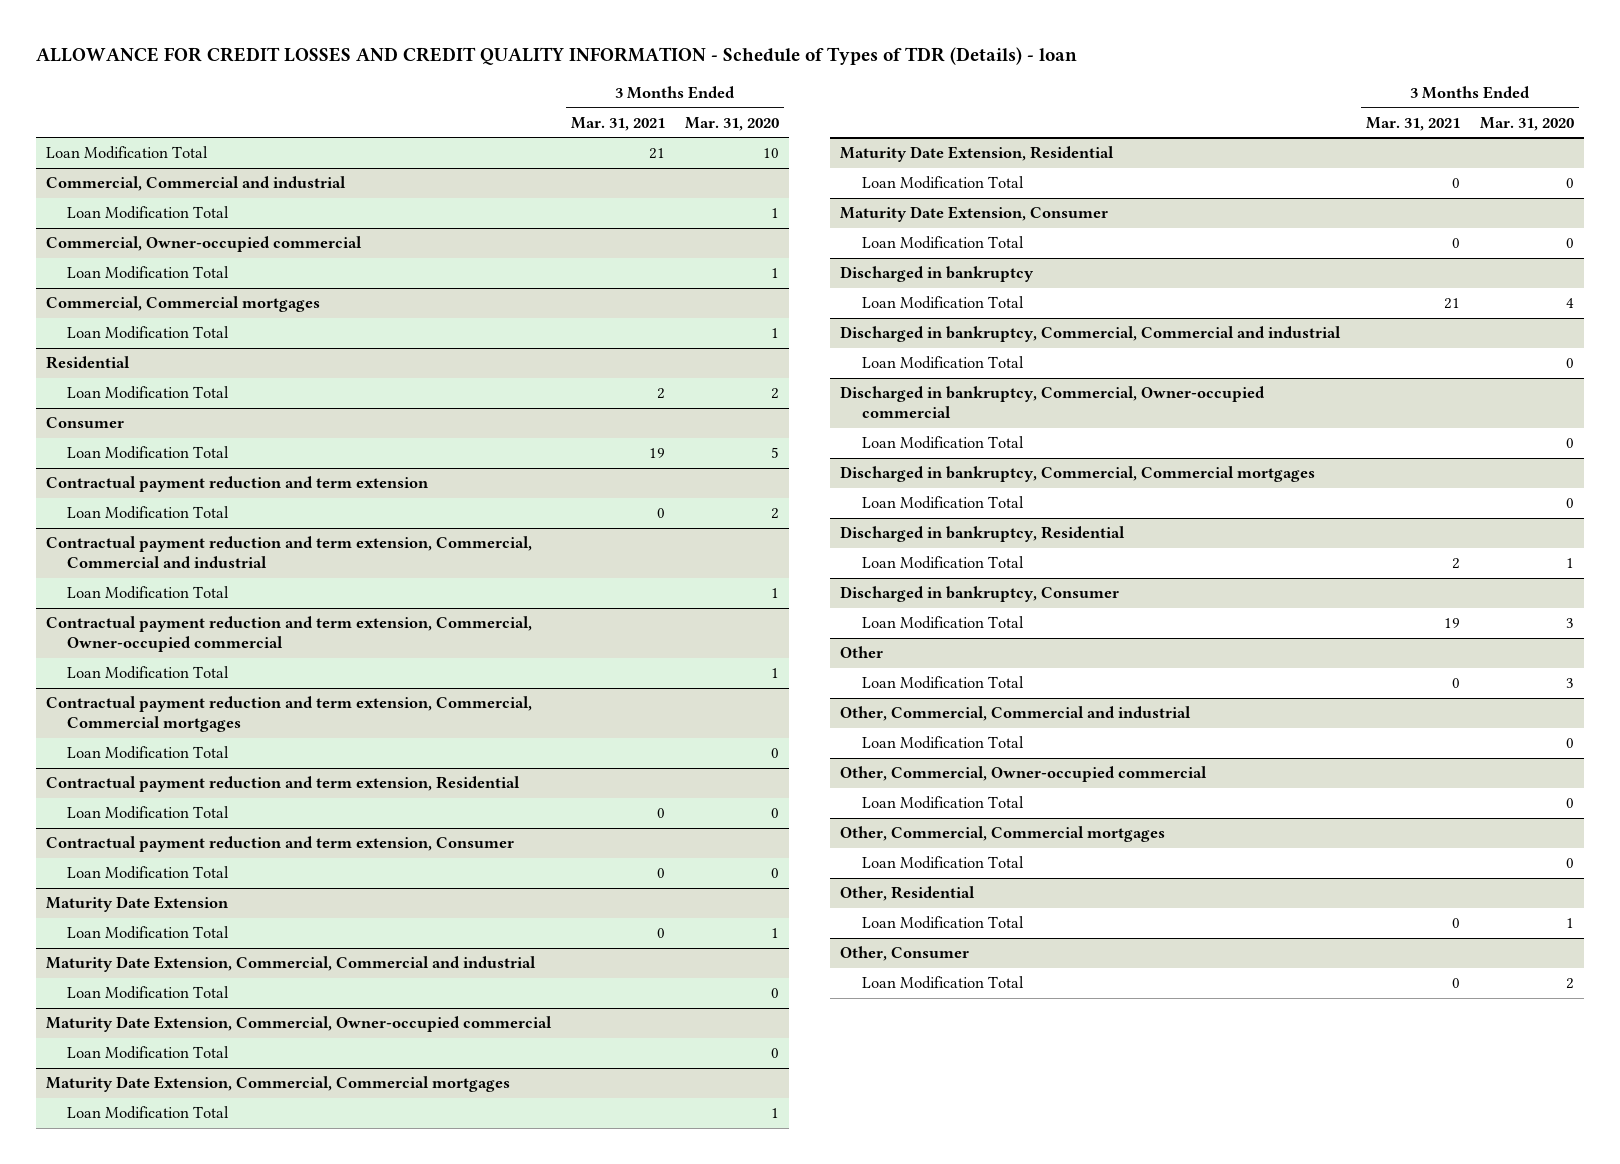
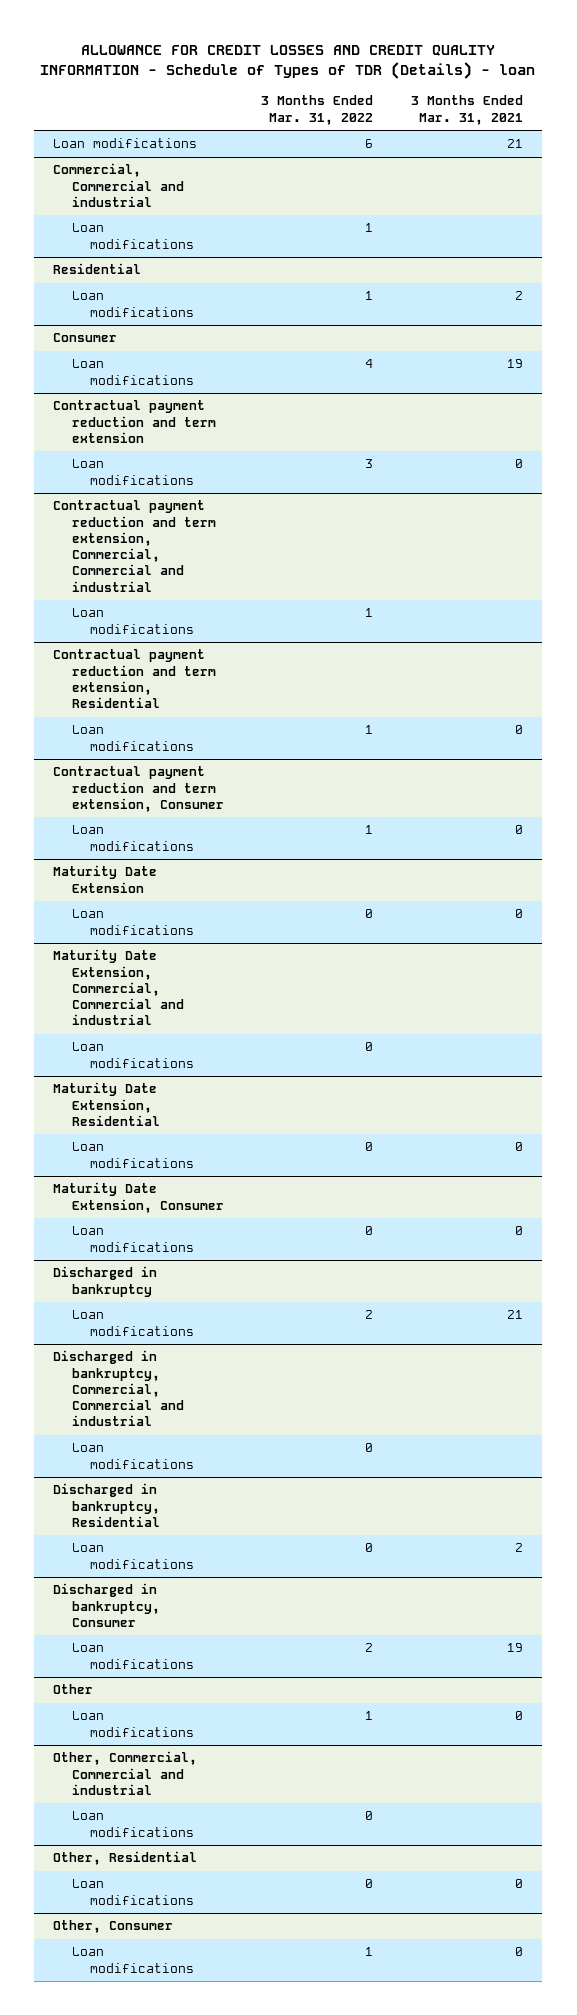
- | 3 Months Ended Mar. 31, 2021 | 3 Months Ended Mar. 31, 2020
+ | 3 Months Ended Mar. 31, 2022 | 3 Months Ended Mar. 31, 2021
- Loan Modification Total | 21 | 10
+ Loan modifications | 6 | 21
@ Commercial, Commercial and industrial
- Loan Modification Total | | 1
- Commercial, Owner-occupied commercial
- Loan Modification Total | | 1
- Commercial, Commercial mortgages
- Loan Modification Total | | 1
@ Commercial, Commercial and industrial
+ Loan modifications | 1 |
@ Residential
- Loan Modification Total | 2 | 2
+ Loan modifications | 1 | 2
@ Consumer
- Loan Modification Total | 19 | 5
+ Loan modifications | 4 | 19
@ Contractual payment reduction and term extension
- Loan Modification Total | 0 | 2
+ Loan modifications | 3 | 0
@ Contractual payment reduction and term extension, Commercial, Commercial and industrial
- Loan Modification Total | | 1
- Contractual payment reduction and term extension, Commercial, Owner-occupied commercial
- Loan Modification Total | | 1
- Contractual payment reduction and term extension, Commercial, Commercial mortgages
- Loan Modification Total | | 0
@ Contractual payment reduction and term extension, Commercial, Commercial and industrial
+ Loan modifications | 1 |
@ Contractual payment reduction and term extension, Residential
- Loan Modification Total | 0 | 0
+ Loan modifications | 1 | 0
@ Contractual payment reduction and term extension, Consumer
- Loan Modification Total | 0 | 0
+ Loan modifications | 1 | 0
@ Maturity Date Extension
- Loan Modification Total | 0 | 1
+ Loan modifications | 0 | 0
@ Maturity Date Extension, Commercial, Commercial and industrial
- Loan Modification Total | | 0
- Maturity Date Extension, Commercial, Owner-occupied commercial
- Loan Modification Total | | 0
- Maturity Date Extension, Commercial, Commercial mortgages
- Loan Modification Total | | 1
@ Maturity Date Extension, Commercial, Commercial and industrial
+ Loan modifications | 0 |
@ Maturity Date Extension, Residential
- Loan Modification Total | 0 | 0
+ Loan modifications | 0 | 0
@ Maturity Date Extension, Consumer
- Loan Modification Total | 0 | 0
+ Loan modifications | 0 | 0
@ Discharged in bankruptcy
- Loan Modification Total | 21 | 4
+ Loan modifications | 2 | 21
@ Discharged in bankruptcy, Commercial, Commercial and industrial
- Loan Modification Total | | 0
- Discharged in bankruptcy, Commercial, Owner-occupied commercial
- Loan Modification Total | | 0
- Discharged in bankruptcy, Commercial, Commercial mortgages
- Loan Modification Total | | 0
@ Discharged in bankruptcy, Commercial, Commercial and industrial
+ Loan modifications | 0 |
@ Discharged in bankruptcy, Residential
- Loan Modification Total | 2 | 1
+ Loan modifications | 0 | 2
@ Discharged in bankruptcy, Consumer
- Loan Modification Total | 19 | 3
+ Loan modifications | 2 | 19
@ Other
- Loan Modification Total | 0 | 3
+ Loan modifications | 1 | 0
@ Other, Commercial, Commercial and industrial
- Loan Modification Total | | 0
- Other, Commercial, Owner-occupied commercial
- Loan Modification Total | | 0
- Other, Commercial, Commercial mortgages
- Loan Modification Total | | 0
@ Other, Commercial, Commercial and industrial
+ Loan modifications | 0 |
@ Other, Residential
- Loan Modification Total | 0 | 1
+ Loan modifications | 0 | 0
@ Other, Consumer
- Loan Modification Total | 0 | 2
+ Loan modifications | 1 | 0

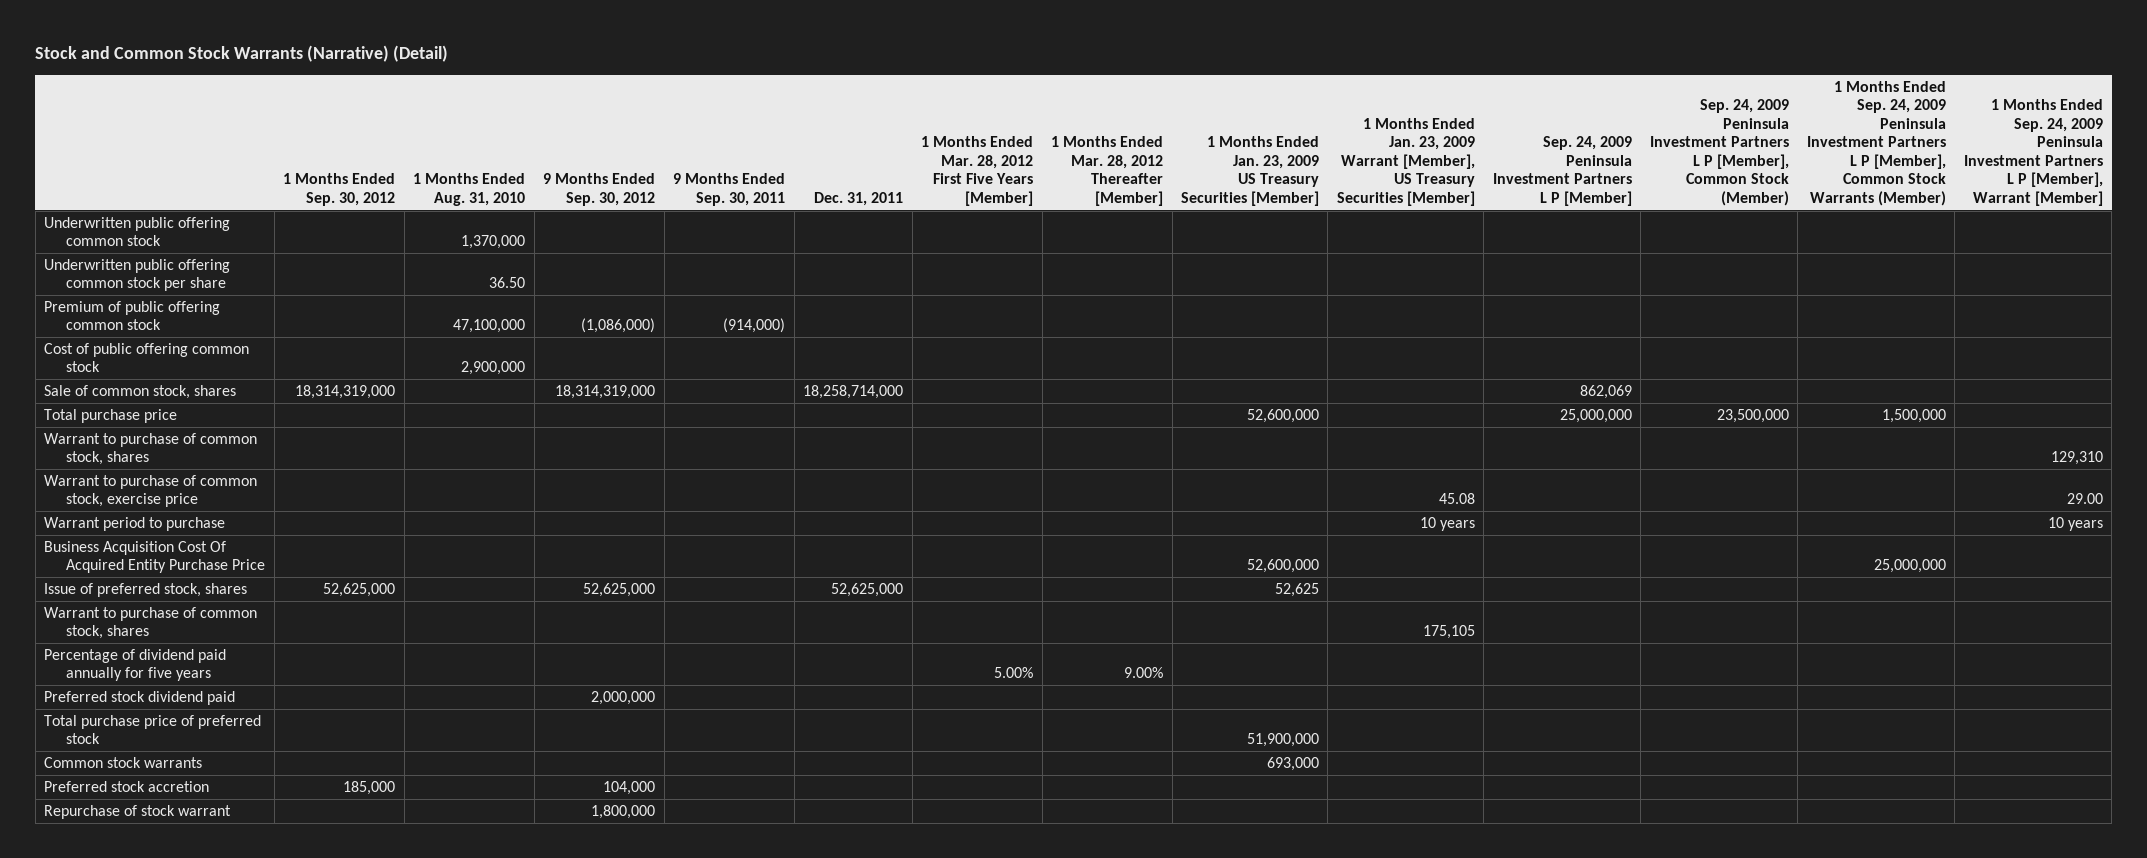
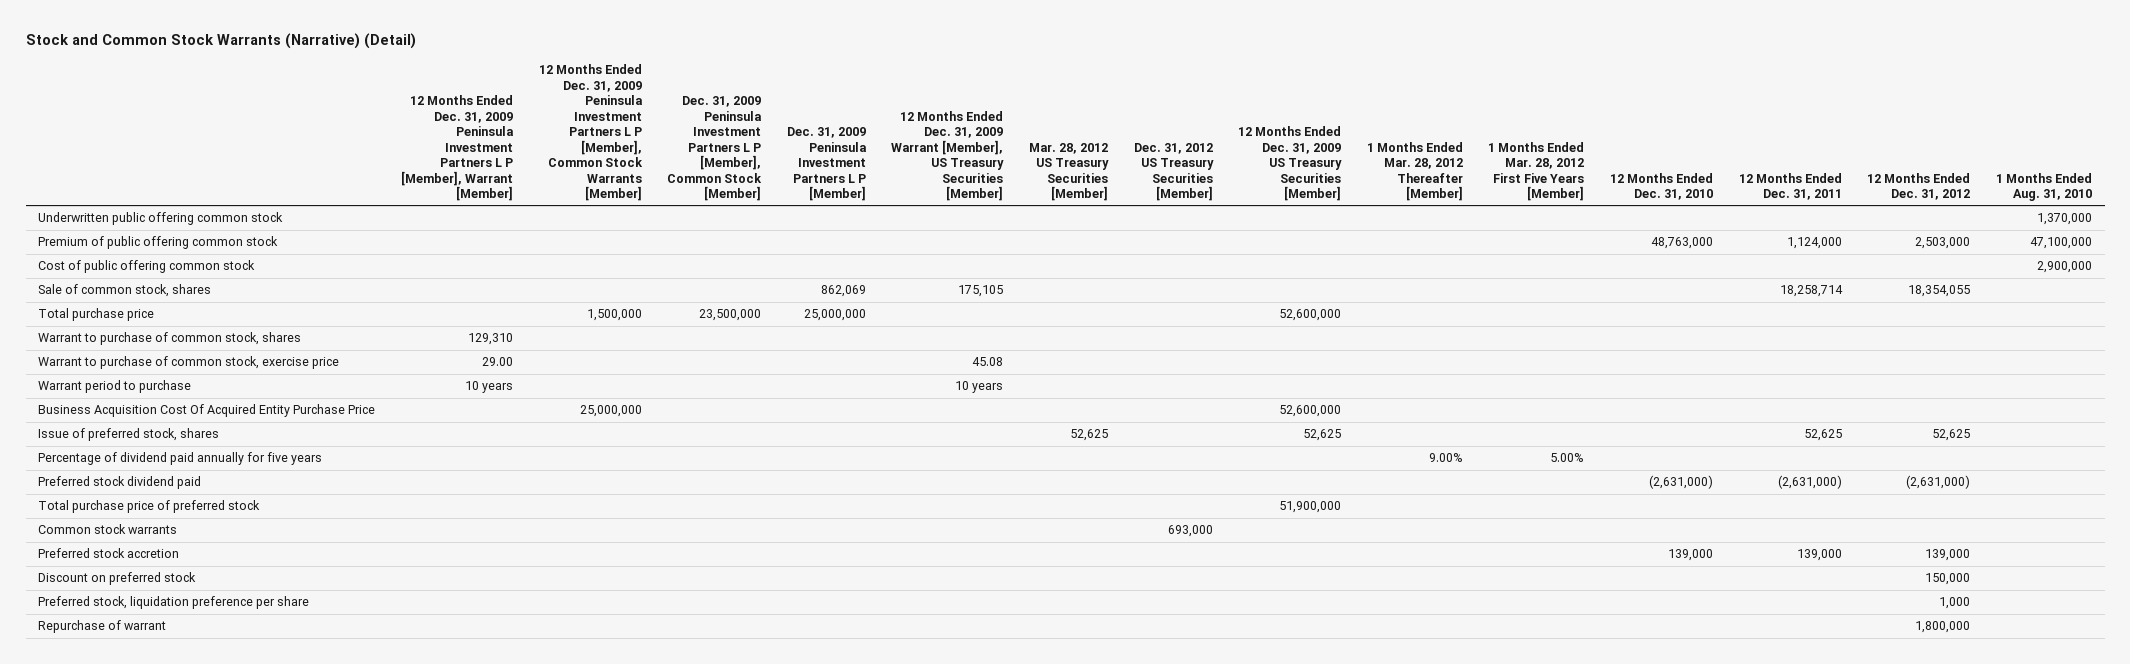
- | 1 Months Ended Sep. 30, 2012 | 1 Months Ended Aug. 31, 2010 | 9 Months Ended Sep. 30, 2012 | 9 Months Ended Sep. 30, 2011 | Dec. 31, 2011 | 1 Months Ended Mar. 28, 2012 First Five Years [Member] | 1 Months Ended Mar. 28, 2012 Thereafter [Member] | 1 Months Ended Jan. 23, 2009 US Treasury Securities [Member] | 1 Months Ended Jan. 23, 2009 Warrant [Member], US Treasury Securities [Member] | Sep. 24, 2009 Peninsula Investment Partners L P [Member] | Sep. 24, 2009 Peninsula Investment Partners L P [Member], Common Stock (Member) | 1 Months Ended Sep. 24, 2009 Peninsula Investment Partners L P [Member], Common Stock Warrants (Member) | 1 Months Ended Sep. 24, 2009 Peninsula Investment Partners L P [Member], Warrant [Member]
+ | 12 Months Ended Dec. 31, 2009 Peninsula Investment Partners L P [Member], Warrant [Member] | 12 Months Ended Dec. 31, 2009 Peninsula Investment Partners L P [Member], Common Stock Warrants [Member] | Dec. 31, 2009 Peninsula Investment Partners L P [Member], Common Stock [Member] | Dec. 31, 2009 Peninsula Investment Partners L P [Member] | 12 Months Ended Dec. 31, 2009 Warrant [Member], US Treasury Securities [Member] | Mar. 28, 2012 US Treasury Securities [Member] | Dec. 31, 2012 US Treasury Securities [Member] | 12 Months Ended Dec. 31, 2009 US Treasury Securities [Member] | 1 Months Ended Mar. 28, 2012 Thereafter [Member] | 1 Months Ended Mar. 28, 2012 First Five Years [Member] | 12 Months Ended Dec. 31, 2010 | 12 Months Ended Dec. 31, 2011 | 12 Months Ended Dec. 31, 2012 | 1 Months Ended Aug. 31, 2010
- Underwritten public offering common stock per share | | 36.50 | | | | | | | | | | |
- Warrant to purchase of common stock, shares | | | | | | | | | 175,105 | | | |
- Repurchase of stock warrant | | | 1,800,000 | | | | | | | | | |
+ Discount on preferred stock | | | | | | | | | | | | | 150,000 |
+ Preferred stock, liquidation preference per share | | | | | | | | | | | | | 1,000 |
+ Repurchase of warrant | | | | | | | | | | | | | 1,800,000 |

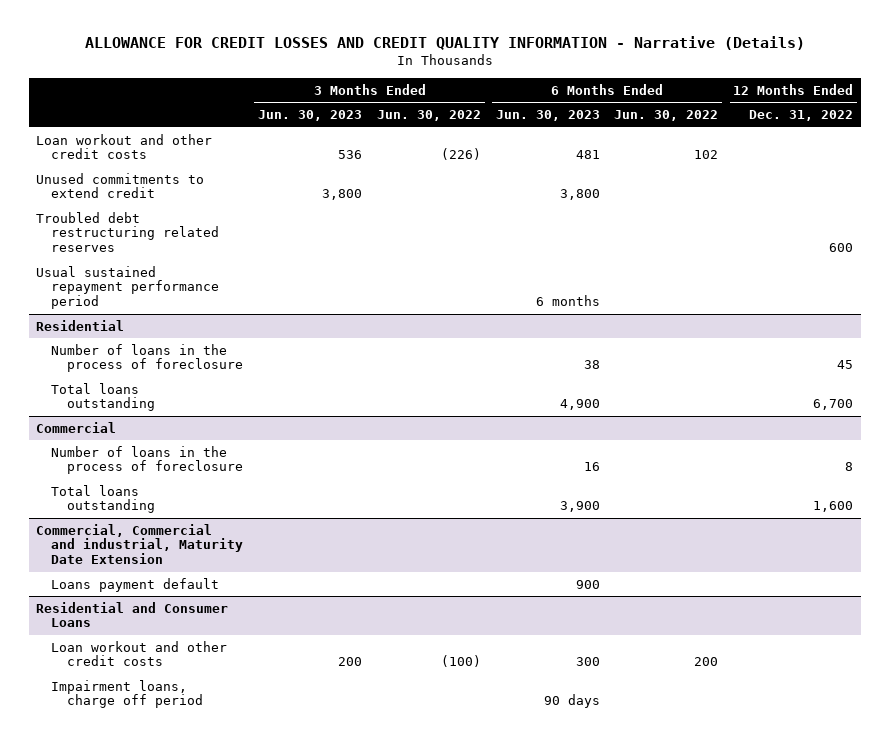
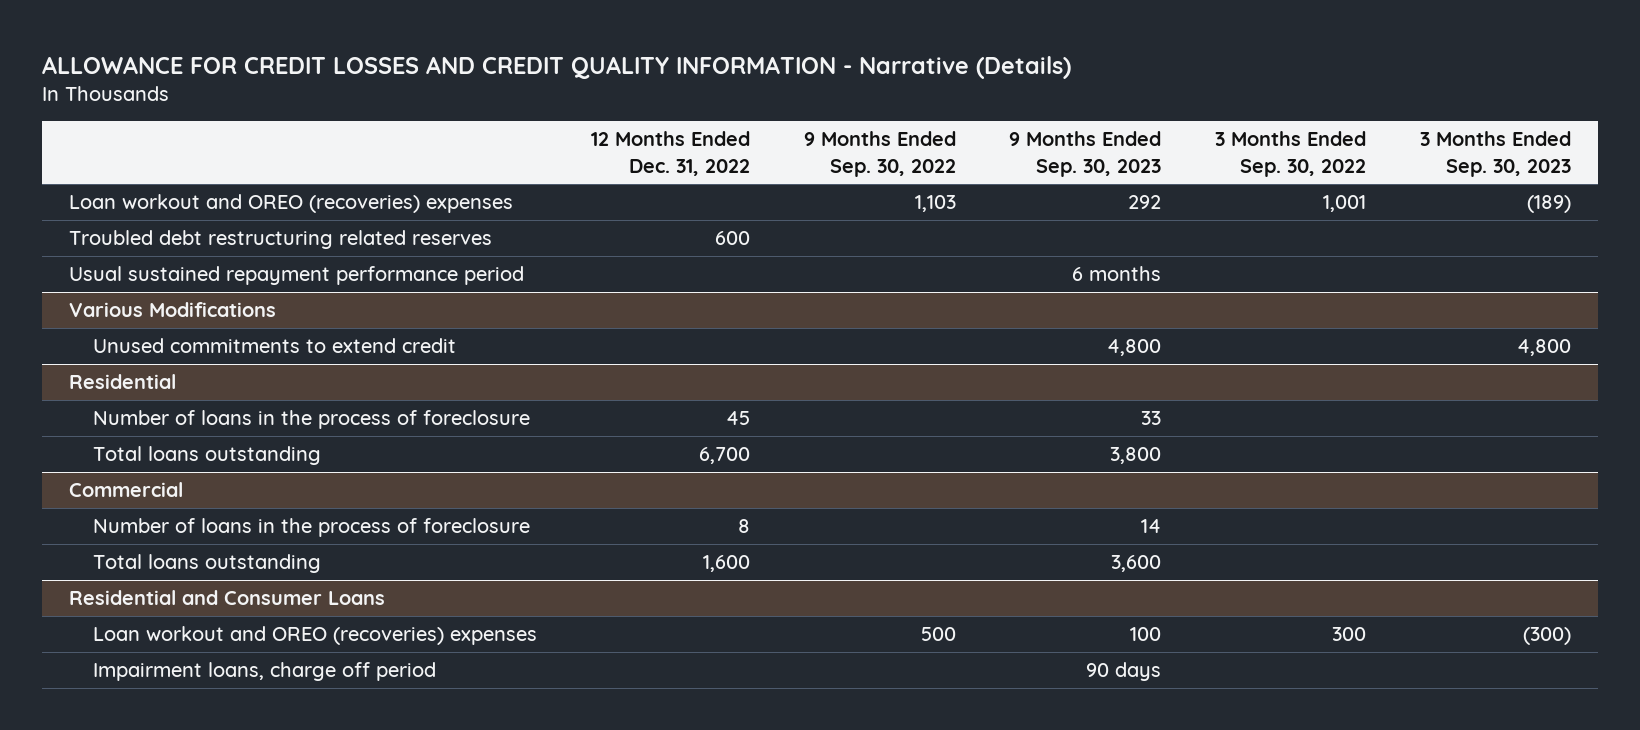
- | 3 Months Ended Jun. 30, 2023 | 3 Months Ended Jun. 30, 2022 | 6 Months Ended Jun. 30, 2023 | 6 Months Ended Jun. 30, 2022 | 12 Months Ended Dec. 31, 2022
+ | 12 Months Ended Dec. 31, 2022 | 9 Months Ended Sep. 30, 2022 | 9 Months Ended Sep. 30, 2023 | 3 Months Ended Sep. 30, 2022 | 3 Months Ended Sep. 30, 2023
- Loan workout and other credit costs | 536 | (226) | 481 | 102 |
- Unused commitments to extend credit | 3,800 | | 3,800 | |
+ Loan workout and OREO (recoveries) expenses | | 1,103 | 292 | 1,001 | (189)
+ Various Modifications
+ Unused commitments to extend credit | | | 4,800 | | 4,800
- Commercial, Commercial and industrial, Maturity Date Extension
- Loans payment default | | | 900 | |
@ Residential and Consumer Loans
- Loan workout and other credit costs | 200 | (100) | 300 | 200 |
+ Loan workout and OREO (recoveries) expenses | | 500 | 100 | 300 | (300)

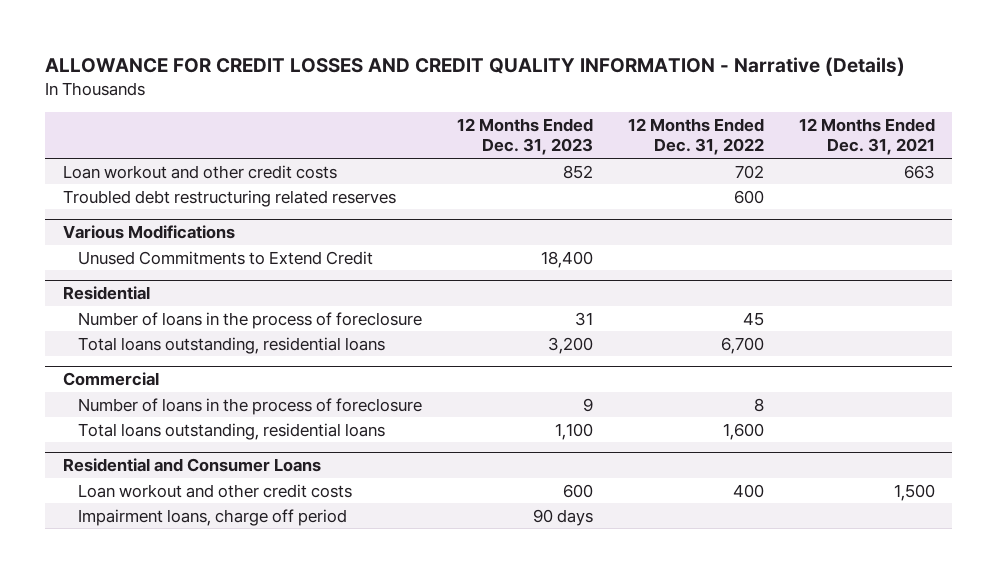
- | 12 Months Ended Dec. 31, 2022 | 9 Months Ended Sep. 30, 2022 | 9 Months Ended Sep. 30, 2023 | 3 Months Ended Sep. 30, 2022 | 3 Months Ended Sep. 30, 2023
+ | 12 Months Ended Dec. 31, 2023 | 12 Months Ended Dec. 31, 2022 | 12 Months Ended Dec. 31, 2021
- Loan workout and OREO (recoveries) expenses | | 1,103 | 292 | 1,001 | (189)
+ Loan workout and other credit costs | 852 | 702 | 663
- Usual sustained repayment performance period | | | 6 months | |
@ Various Modifications
- Unused commitments to extend credit | | | 4,800 | | 4,800
+ Unused Commitments to Extend Credit | 18,400 | |
@ Residential
- Total loans outstanding | 6,700 | | 3,800 | |
+ Total loans outstanding, residential loans | 3,200 | 6,700 |
@ Commercial
- Total loans outstanding | 1,600 | | 3,600 | |
+ Total loans outstanding, residential loans | 1,100 | 1,600 |
@ Residential and Consumer Loans
- Loan workout and OREO (recoveries) expenses | | 500 | 100 | 300 | (300)
+ Loan workout and other credit costs | 600 | 400 | 1,500

